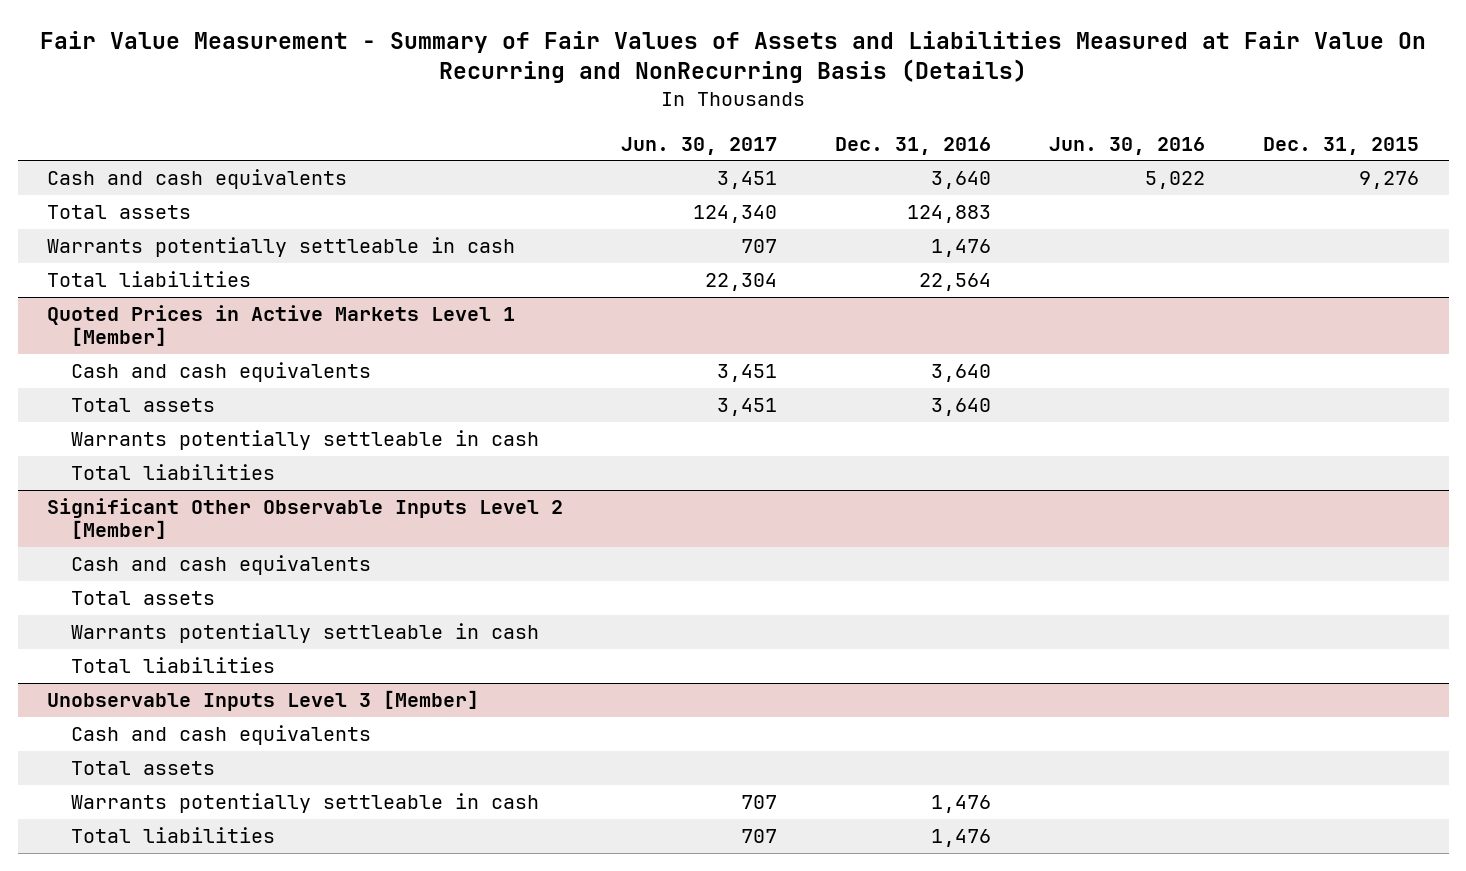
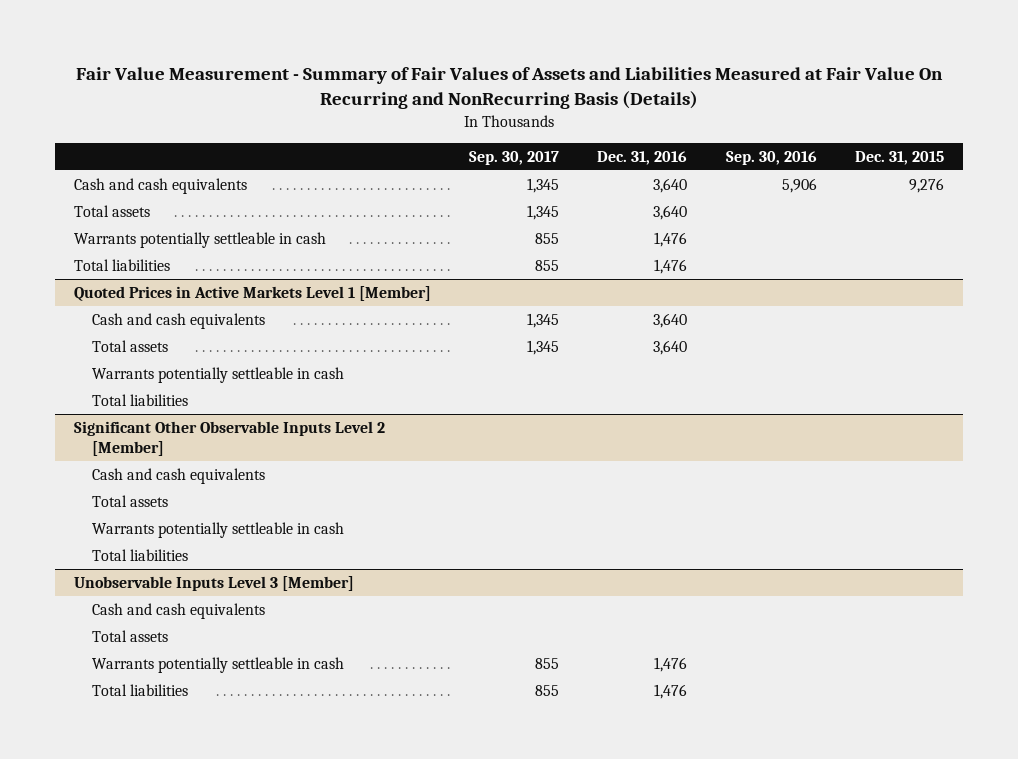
- | Jun. 30, 2017 | Dec. 31, 2016 | Jun. 30, 2016 | Dec. 31, 2015
+ | Sep. 30, 2017 | Dec. 31, 2016 | Sep. 30, 2016 | Dec. 31, 2015
- Total assets | 124,340 | 124,883 | |
+ Total assets | 1,345 | 3,640 | |
- Total liabilities | 22,304 | 22,564 | |
+ Total liabilities | 855 | 1,476 | |

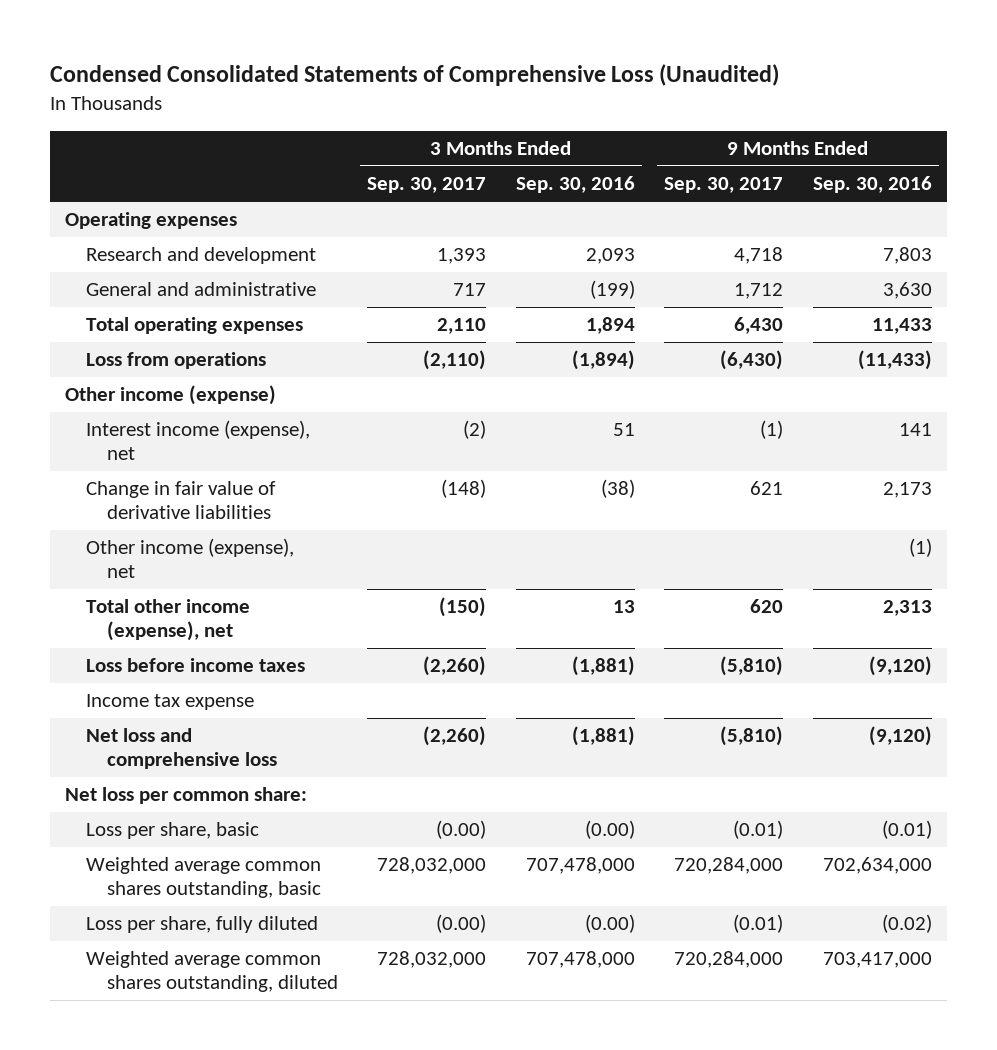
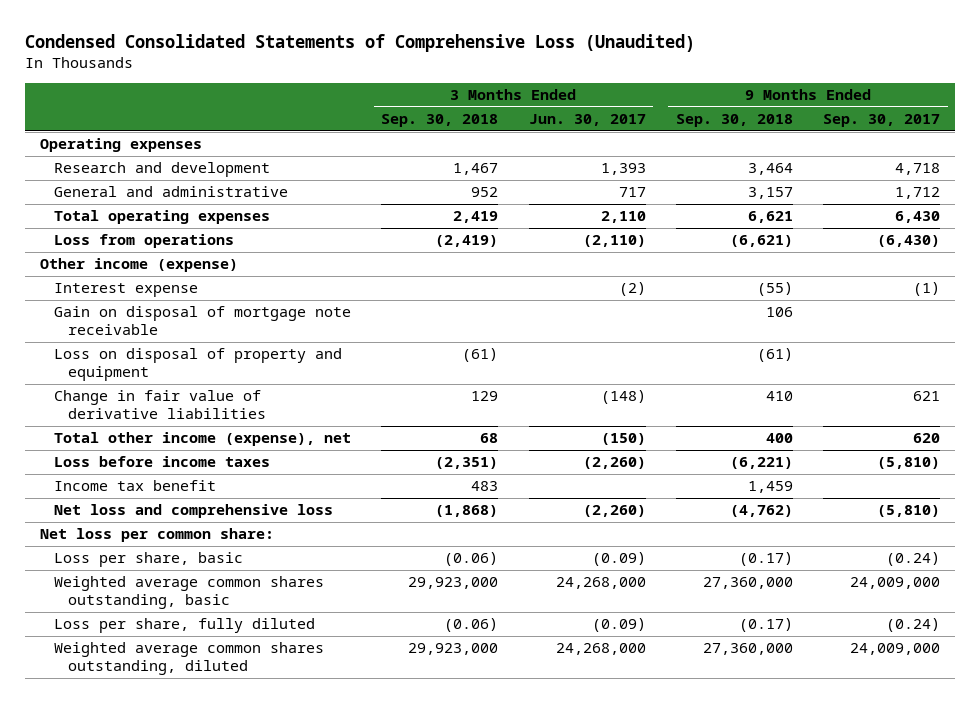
- | 3 Months Ended Sep. 30, 2017 | 3 Months Ended Sep. 30, 2016 | 9 Months Ended Sep. 30, 2017 | 9 Months Ended Sep. 30, 2016
+ | 3 Months Ended Sep. 30, 2018 | 3 Months Ended Jun. 30, 2017 | 9 Months Ended Sep. 30, 2018 | 9 Months Ended Sep. 30, 2017
- Interest income (expense), net | (2) | 51 | (1) | 141
+ Interest expense | | (2) | (55) | (1)
+ Gain on disposal of mortgage note receivable | | | 106 |
+ Loss on disposal of property and equipment | (61) | | (61) |
- Other income (expense), net | | | | (1)
- Income tax expense
+ Income tax benefit | 483 | | 1,459 |
- Loss per share, basic | (0.00) | (0.00) | (0.01) | (0.01)
- Weighted average common shares outstanding, basic | 728,032,000 | 707,478,000 | 720,284,000 | 702,634,000
- Loss per share, fully diluted | (0.00) | (0.00) | (0.01) | (0.02)
- Weighted average common shares outstanding, diluted | 728,032,000 | 707,478,000 | 720,284,000 | 703,417,000
+ Loss per share, basic | (0.06) | (0.09) | (0.17) | (0.24)
+ Weighted average common shares outstanding, basic | 29,923,000 | 24,268,000 | 27,360,000 | 24,009,000
+ Loss per share, fully diluted | (0.06) | (0.09) | (0.17) | (0.24)
+ Weighted average common shares outstanding, diluted | 29,923,000 | 24,268,000 | 27,360,000 | 24,009,000

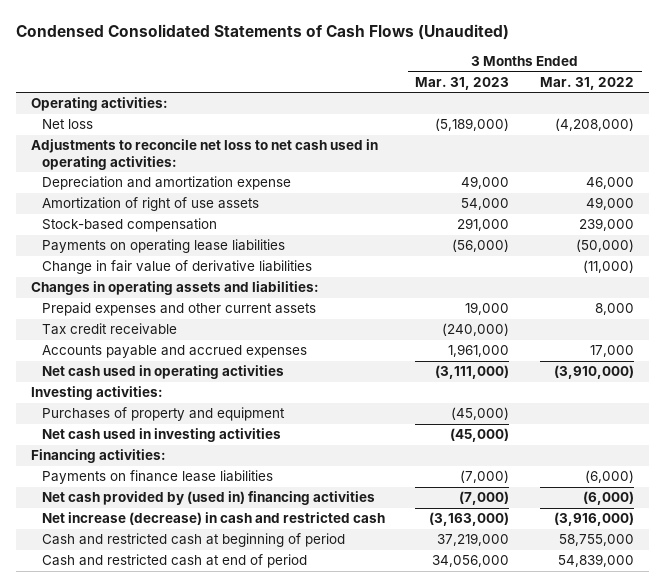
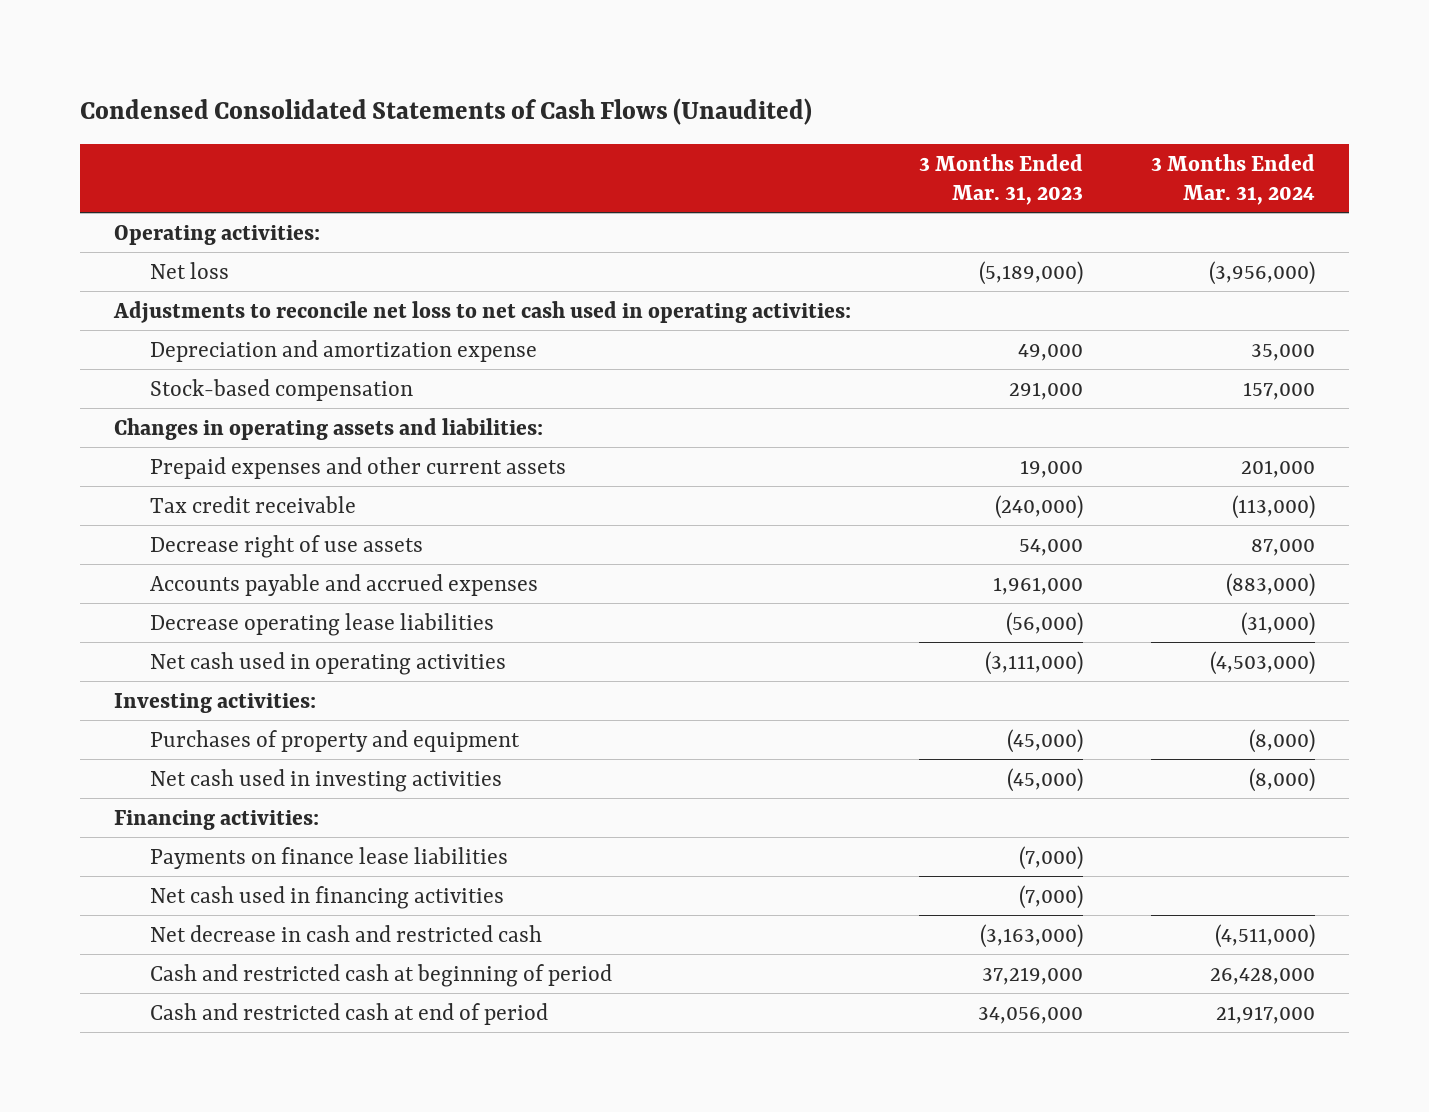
- | 3 Months Ended Mar. 31, 2023 | 3 Months Ended Mar. 31, 2022
+ | 3 Months Ended Mar. 31, 2023 | 3 Months Ended Mar. 31, 2024
- Amortization of right of use assets | 54,000 | 49,000
- Payments on operating lease liabilities | (56,000) | (50,000)
- Change in fair value of derivative liabilities | | (11,000)
+ Decrease right of use assets | 54,000 | 87,000
+ Decrease operating lease liabilities | (56,000) | (31,000)
- Net cash provided by (used in) financing activities | (7,000) | (6,000)
- Net increase (decrease) in cash and restricted cash | (3,163,000) | (3,916,000)
+ Net cash used in financing activities | (7,000) |
+ Net decrease in cash and restricted cash | (3,163,000) | (4,511,000)

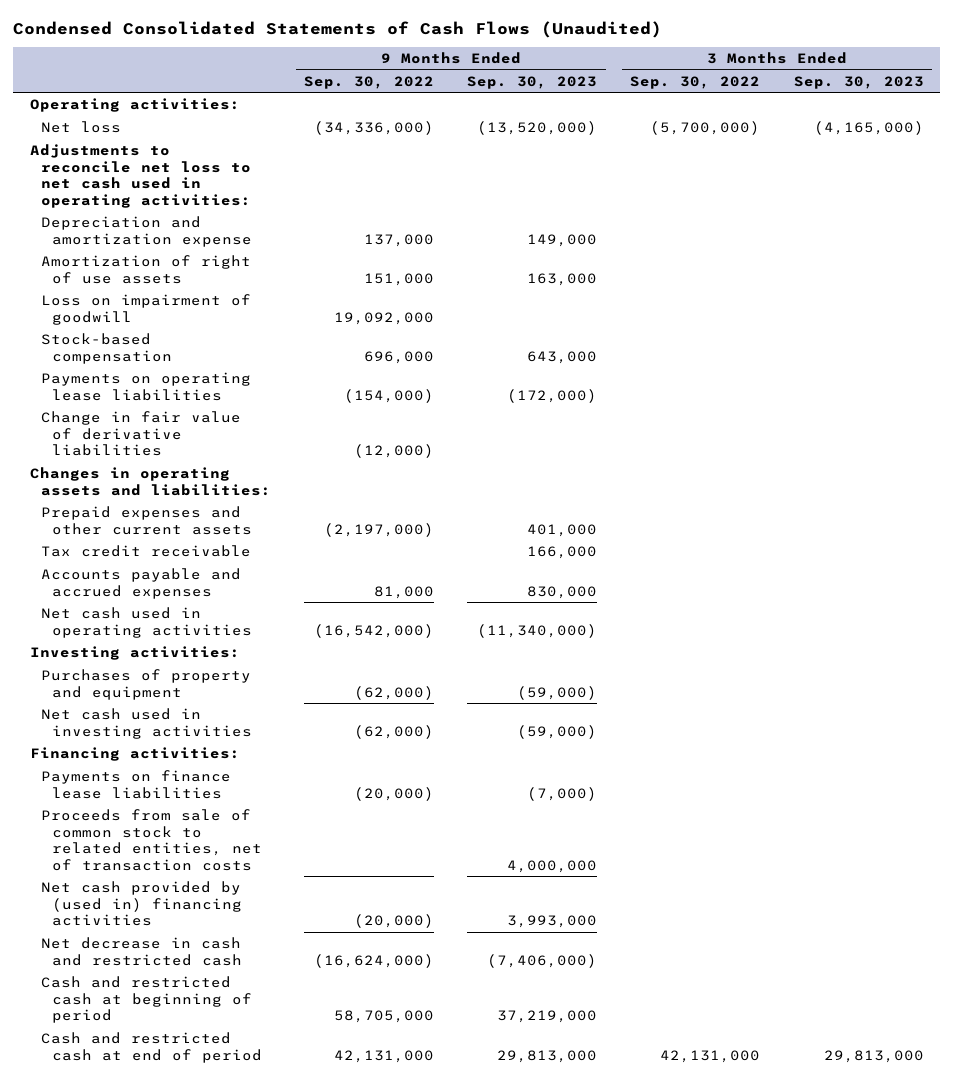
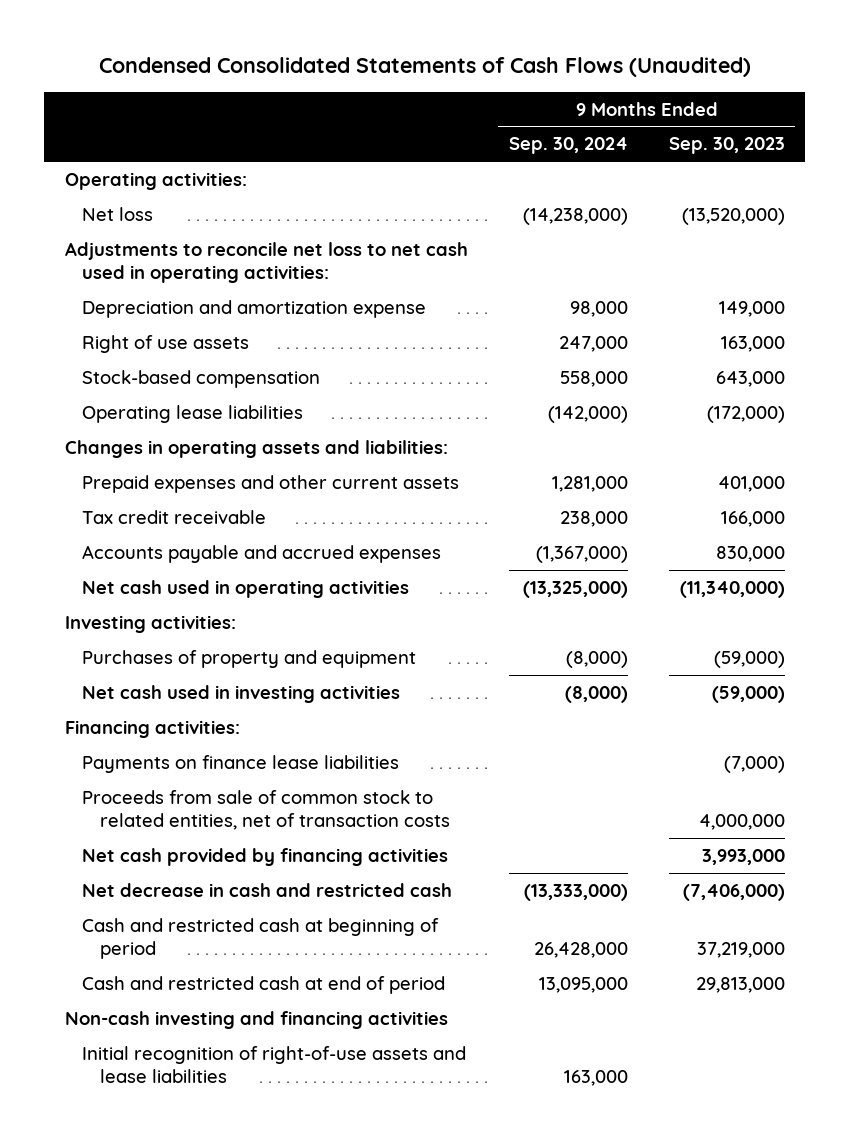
- | 9 Months Ended Sep. 30, 2022 | 9 Months Ended Sep. 30, 2023 | 3 Months Ended Sep. 30, 2022 | 3 Months Ended Sep. 30, 2023
+ | 9 Months Ended Sep. 30, 2024 | 9 Months Ended Sep. 30, 2023
- Amortization of right of use assets | 151,000 | 163,000 | |
- Loss on impairment of goodwill | 19,092,000 | | |
+ Right of use assets | 247,000 | 163,000
- Payments on operating lease liabilities | (154,000) | (172,000) | |
- Change in fair value of derivative liabilities | (12,000) | | |
+ Operating lease liabilities | (142,000) | (172,000)
- Net cash provided by (used in) financing activities | (20,000) | 3,993,000 | |
+ Net cash provided by financing activities | | 3,993,000
+ Non-cash investing and financing activities
+ Initial recognition of right-of-use assets and lease liabilities | 163,000 |

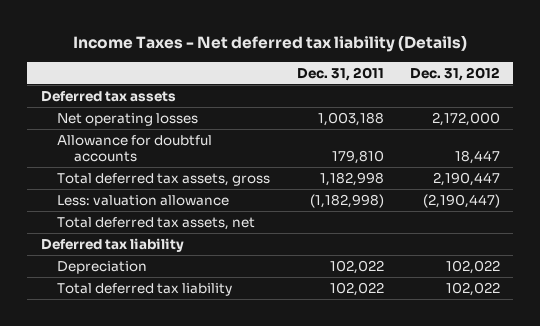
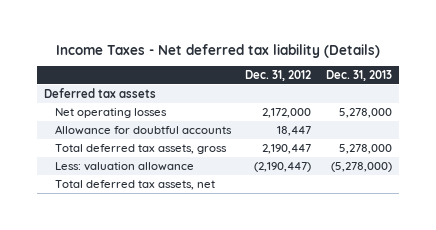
- | Dec. 31, 2011 | Dec. 31, 2012
+ | Dec. 31, 2012 | Dec. 31, 2013
- Deferred tax liability
- Depreciation | 102,022 | 102,022
- Total deferred tax liability | 102,022 | 102,022

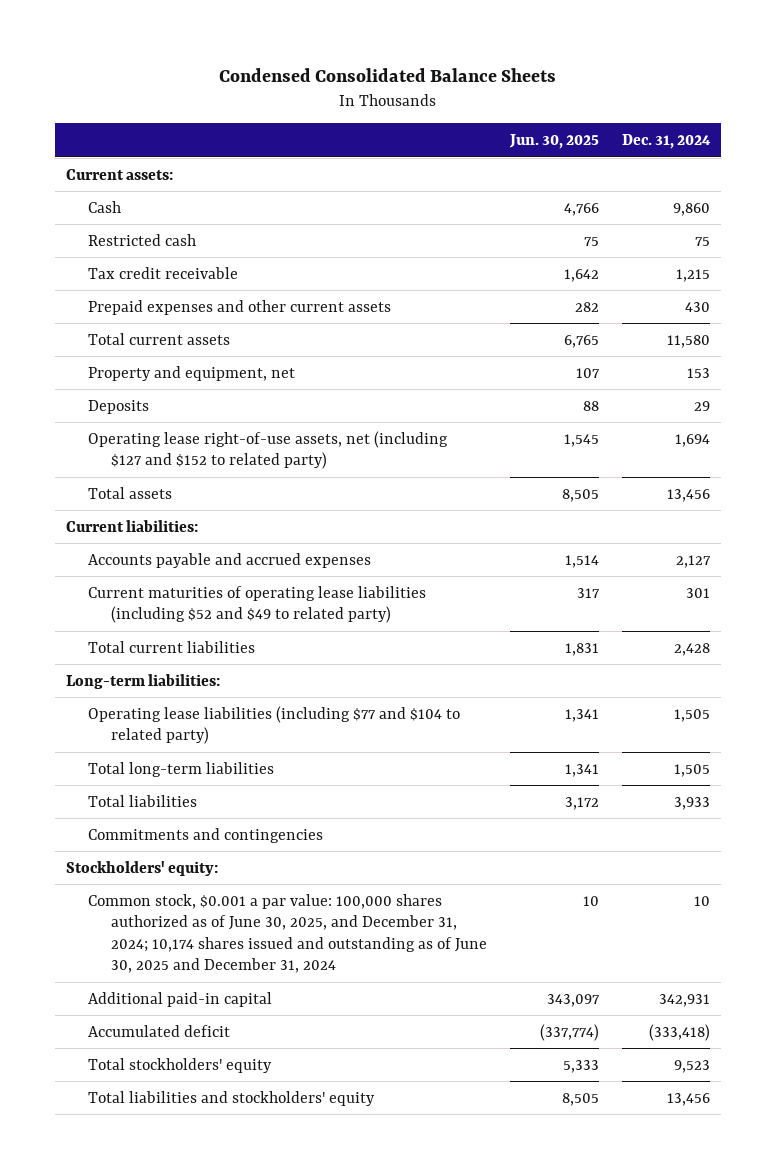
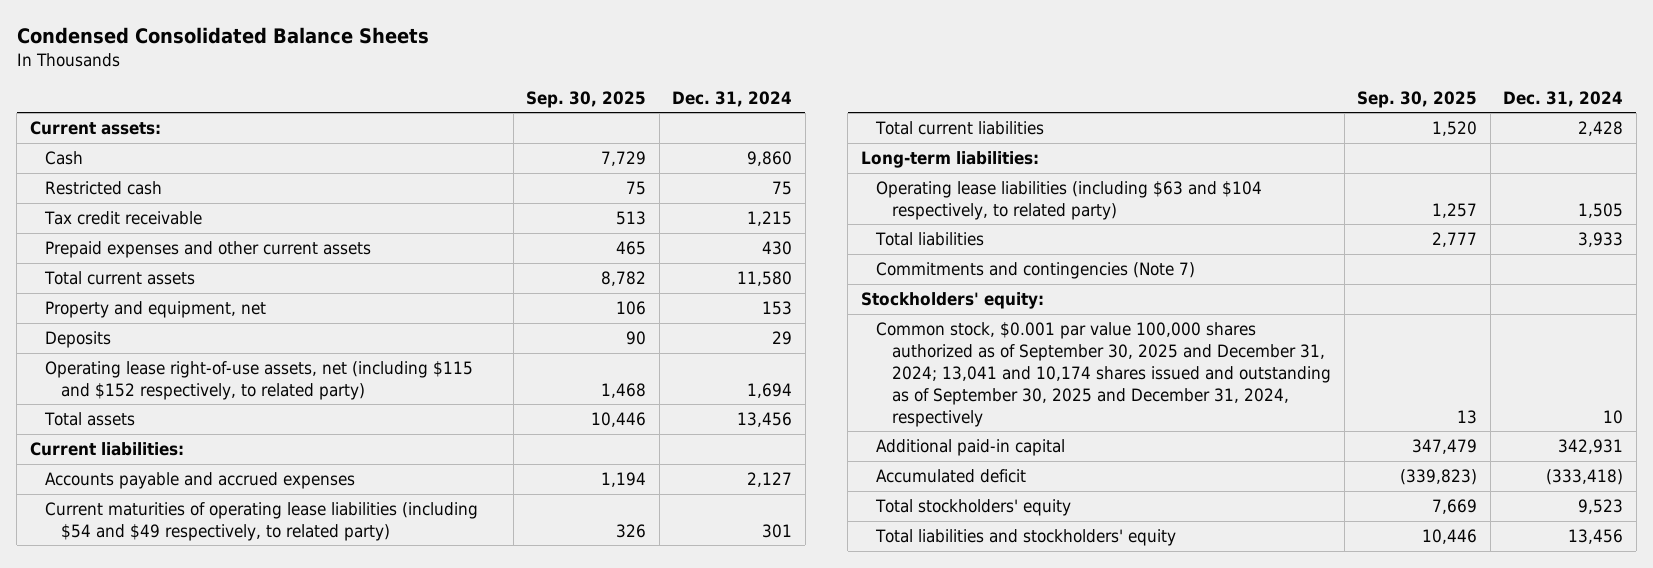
- | Jun. 30, 2025 | Dec. 31, 2024
+ | Sep. 30, 2025 | Dec. 31, 2024
- Operating lease right-of-use assets, net (including $127 and $152 to related party) | 1,545 | 1,694
+ Operating lease right-of-use assets, net (including $115 and $152 respectively, to related party) | 1,468 | 1,694
- Current maturities of operating lease liabilities (including $52 and $49 to related party) | 317 | 301
+ Current maturities of operating lease liabilities (including $54 and $49 respectively, to related party) | 326 | 301
- Operating lease liabilities (including $77 and $104 to related party) | 1,341 | 1,505
- Total long-term liabilities | 1,341 | 1,505
+ Operating lease liabilities (including $63 and $104 respectively, to related party) | 1,257 | 1,505
- Commitments and contingencies
+ Commitments and contingencies (Note 7)
- Common stock, $0.001 a par value: 100,000 shares authorized as of June 30, 2025, and December 31, 2024; 10,174 shares issued and outstanding as of June 30, 2025 and December 31, 2024 | 10 | 10
+ Common stock, $0.001 par value 100,000 shares authorized as of September 30, 2025 and December 31, 2024; 13,041 and 10,174 shares issued and outstanding as of September 30, 2025 and December 31, 2024, respectively | 13 | 10

